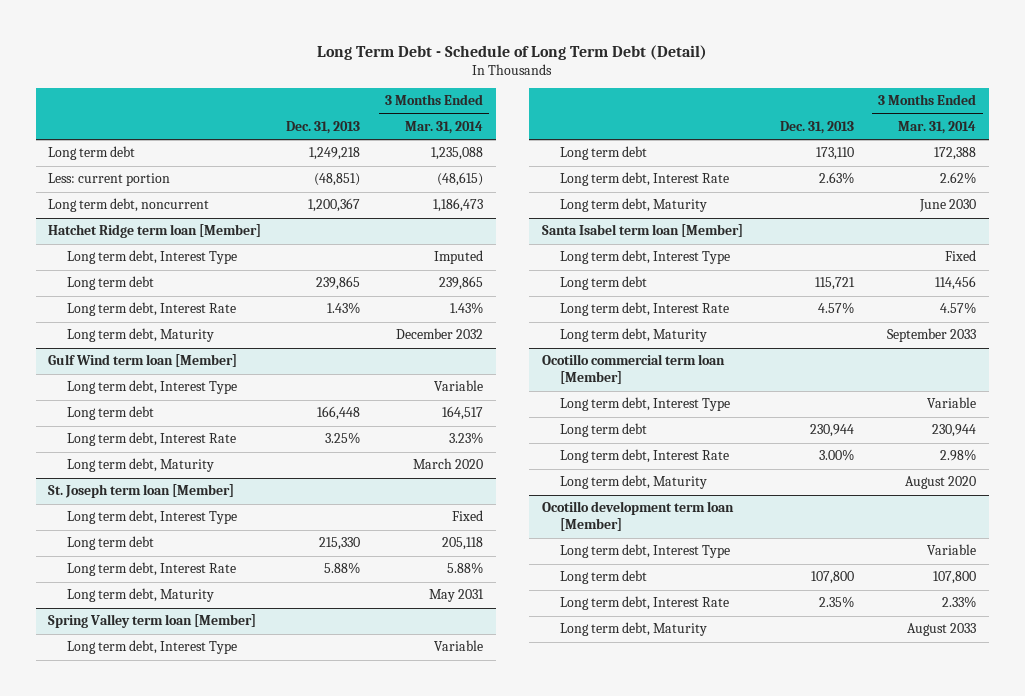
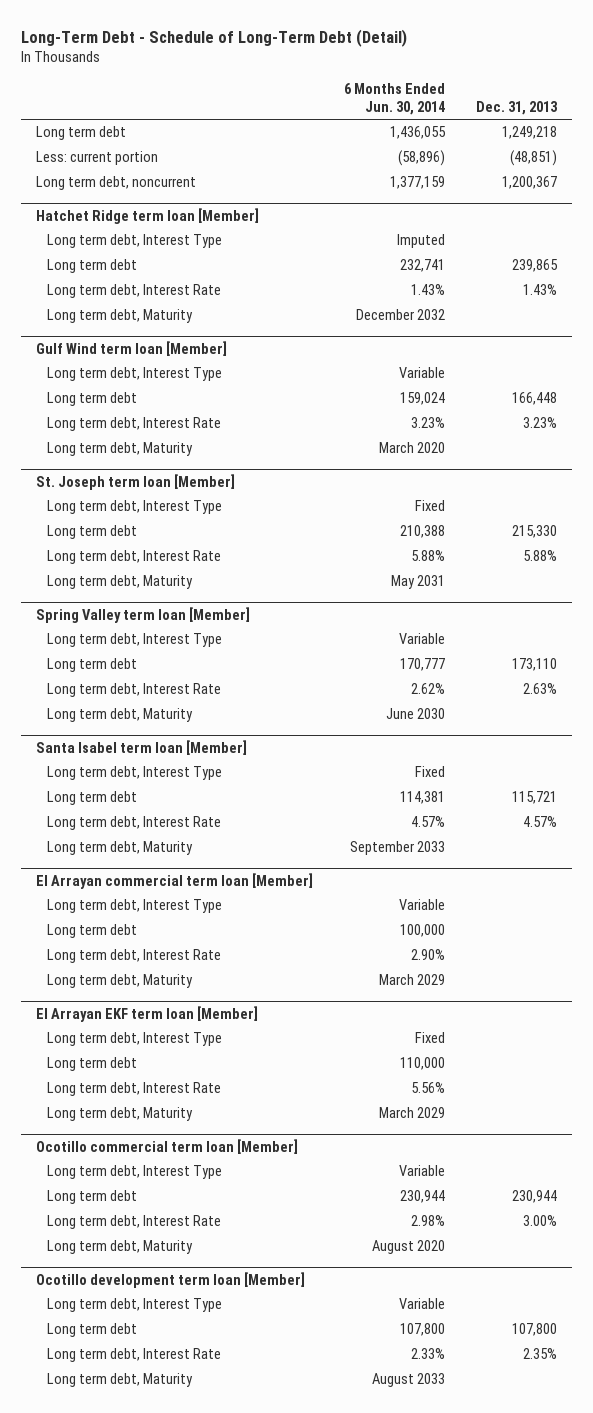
- Long Term Debt - Schedule of Long Term Debt (Detail)
+ Long-Term Debt - Schedule of Long-Term Debt (Detail)
- | Dec. 31, 2013 | 3 Months Ended Mar. 31, 2014
+ | 6 Months Ended Jun. 30, 2014 | Dec. 31, 2013
@ Gulf Wind term loan [Member]
- Long term debt, Interest Rate | 3.25% | 3.23%
+ Long term debt, Interest Rate | 3.23% | 3.23%
+ El Arrayan commercial term loan [Member]
+ Long term debt, Interest Type | Variable |
+ Long term debt | 100,000 |
+ Long term debt, Interest Rate | 2.90% |
+ Long term debt, Maturity | March 2029 |
+ El Arrayan EKF term loan [Member]
+ Long term debt, Interest Type | Fixed |
+ Long term debt | 110,000 |
+ Long term debt, Interest Rate | 5.56% |
+ Long term debt, Maturity | March 2029 |

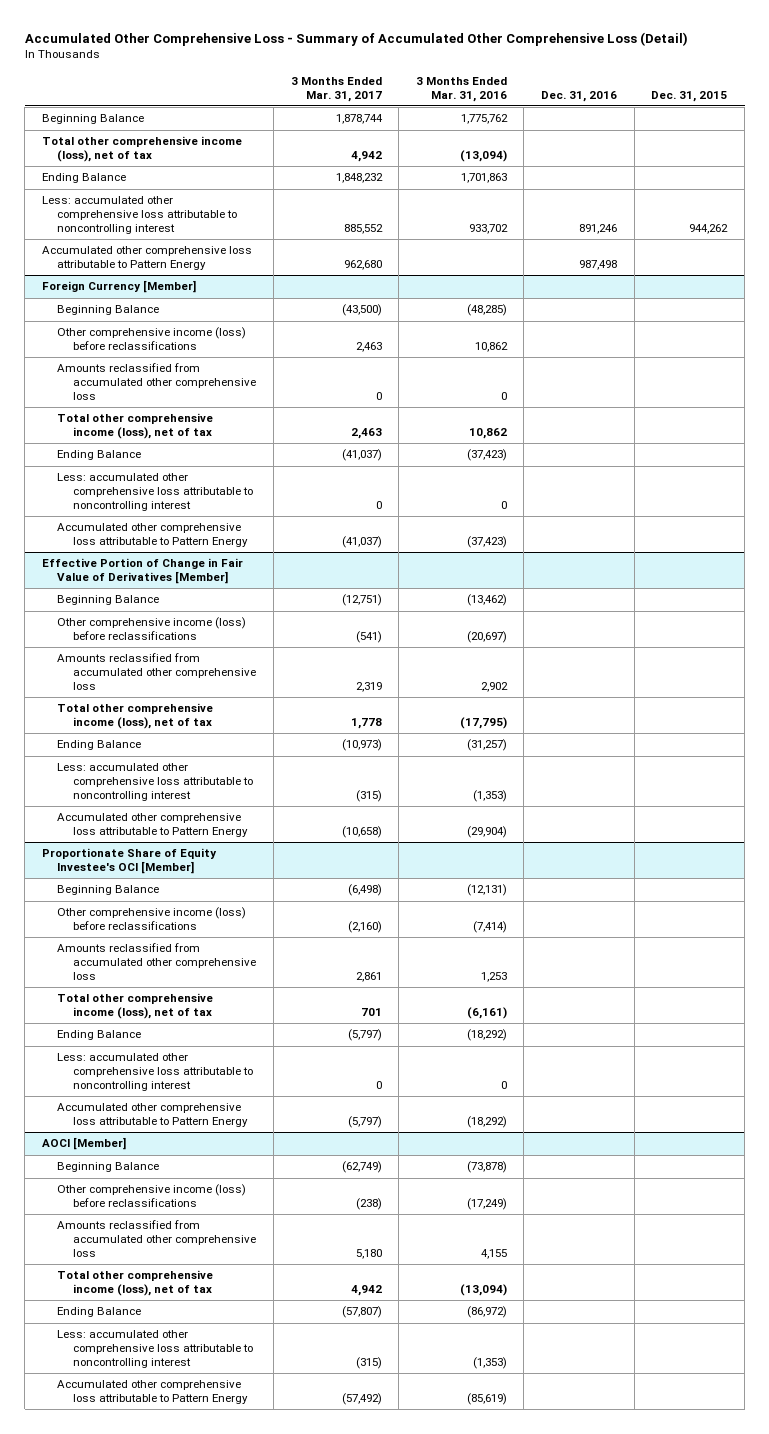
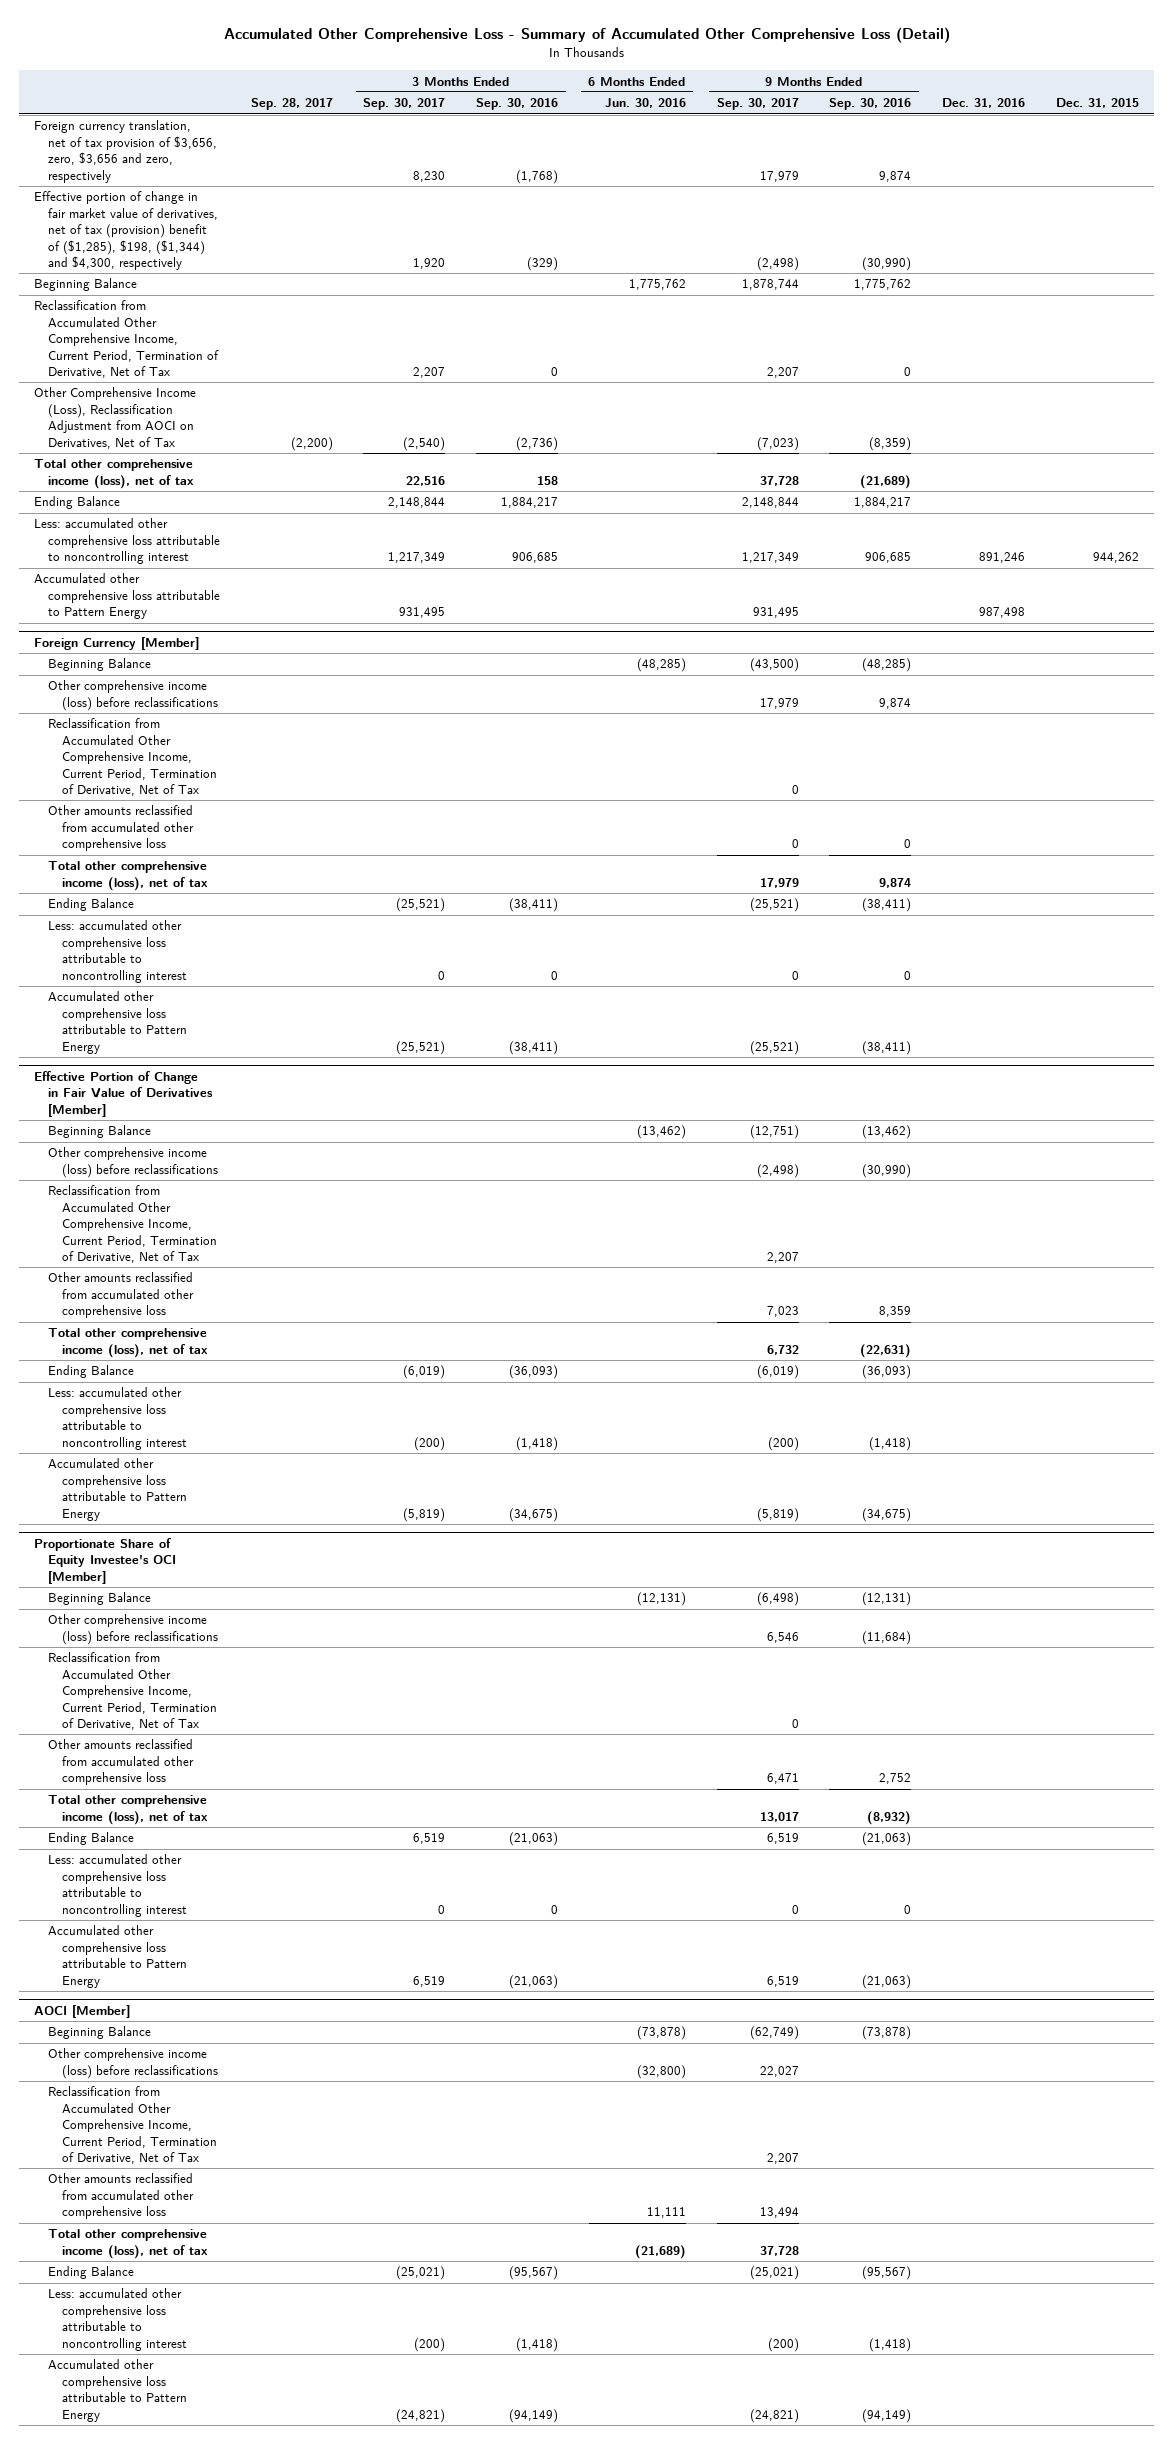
- | 3 Months Ended Mar. 31, 2017 | 3 Months Ended Mar. 31, 2016 | Dec. 31, 2016 | Dec. 31, 2015
+ | Sep. 28, 2017 | 3 Months Ended Sep. 30, 2017 | 3 Months Ended Sep. 30, 2016 | 6 Months Ended Jun. 30, 2016 | 9 Months Ended Sep. 30, 2017 | 9 Months Ended Sep. 30, 2016 | Dec. 31, 2016 | Dec. 31, 2015
+ Foreign currency translation, net of tax provision of $3,656, zero, $3,656 and zero, respectively | | 8,230 | (1,768) | | 17,979 | 9,874 | |
+ Effective portion of change in fair market value of derivatives, net of tax (provision) benefit of ($1,285), $198, ($1,344) and $4,300, respectively | | 1,920 | (329) | | (2,498) | (30,990) | |
+ Reclassification from Accumulated Other Comprehensive Income, Current Period, Termination of Derivative, Net of Tax | | 2,207 | 0 | | 2,207 | 0 | |
+ Other Comprehensive Income (Loss), Reclassification Adjustment from AOCI on Derivatives, Net of Tax | (2,200) | (2,540) | (2,736) | | (7,023) | (8,359) | |
@ Foreign Currency [Member]
- Amounts reclassified from accumulated other comprehensive loss | 0 | 0 | |
+ Reclassification from Accumulated Other Comprehensive Income, Current Period, Termination of Derivative, Net of Tax | | | | | 0 | | |
+ Other amounts reclassified from accumulated other comprehensive loss | | | | | 0 | 0 | |
@ Effective Portion of Change in Fair Value of Derivatives [Member]
- Amounts reclassified from accumulated other comprehensive loss | 2,319 | 2,902 | |
+ Reclassification from Accumulated Other Comprehensive Income, Current Period, Termination of Derivative, Net of Tax | | | | | 2,207 | | |
+ Other amounts reclassified from accumulated other comprehensive loss | | | | | 7,023 | 8,359 | |
@ Proportionate Share of Equity Investee's OCI [Member]
- Amounts reclassified from accumulated other comprehensive loss | 2,861 | 1,253 | |
+ Reclassification from Accumulated Other Comprehensive Income, Current Period, Termination of Derivative, Net of Tax | | | | | 0 | | |
+ Other amounts reclassified from accumulated other comprehensive loss | | | | | 6,471 | 2,752 | |
@ AOCI [Member]
- Amounts reclassified from accumulated other comprehensive loss | 5,180 | 4,155 | |
+ Reclassification from Accumulated Other Comprehensive Income, Current Period, Termination of Derivative, Net of Tax | | | | | 2,207 | | |
+ Other amounts reclassified from accumulated other comprehensive loss | | | | 11,111 | 13,494 | | |

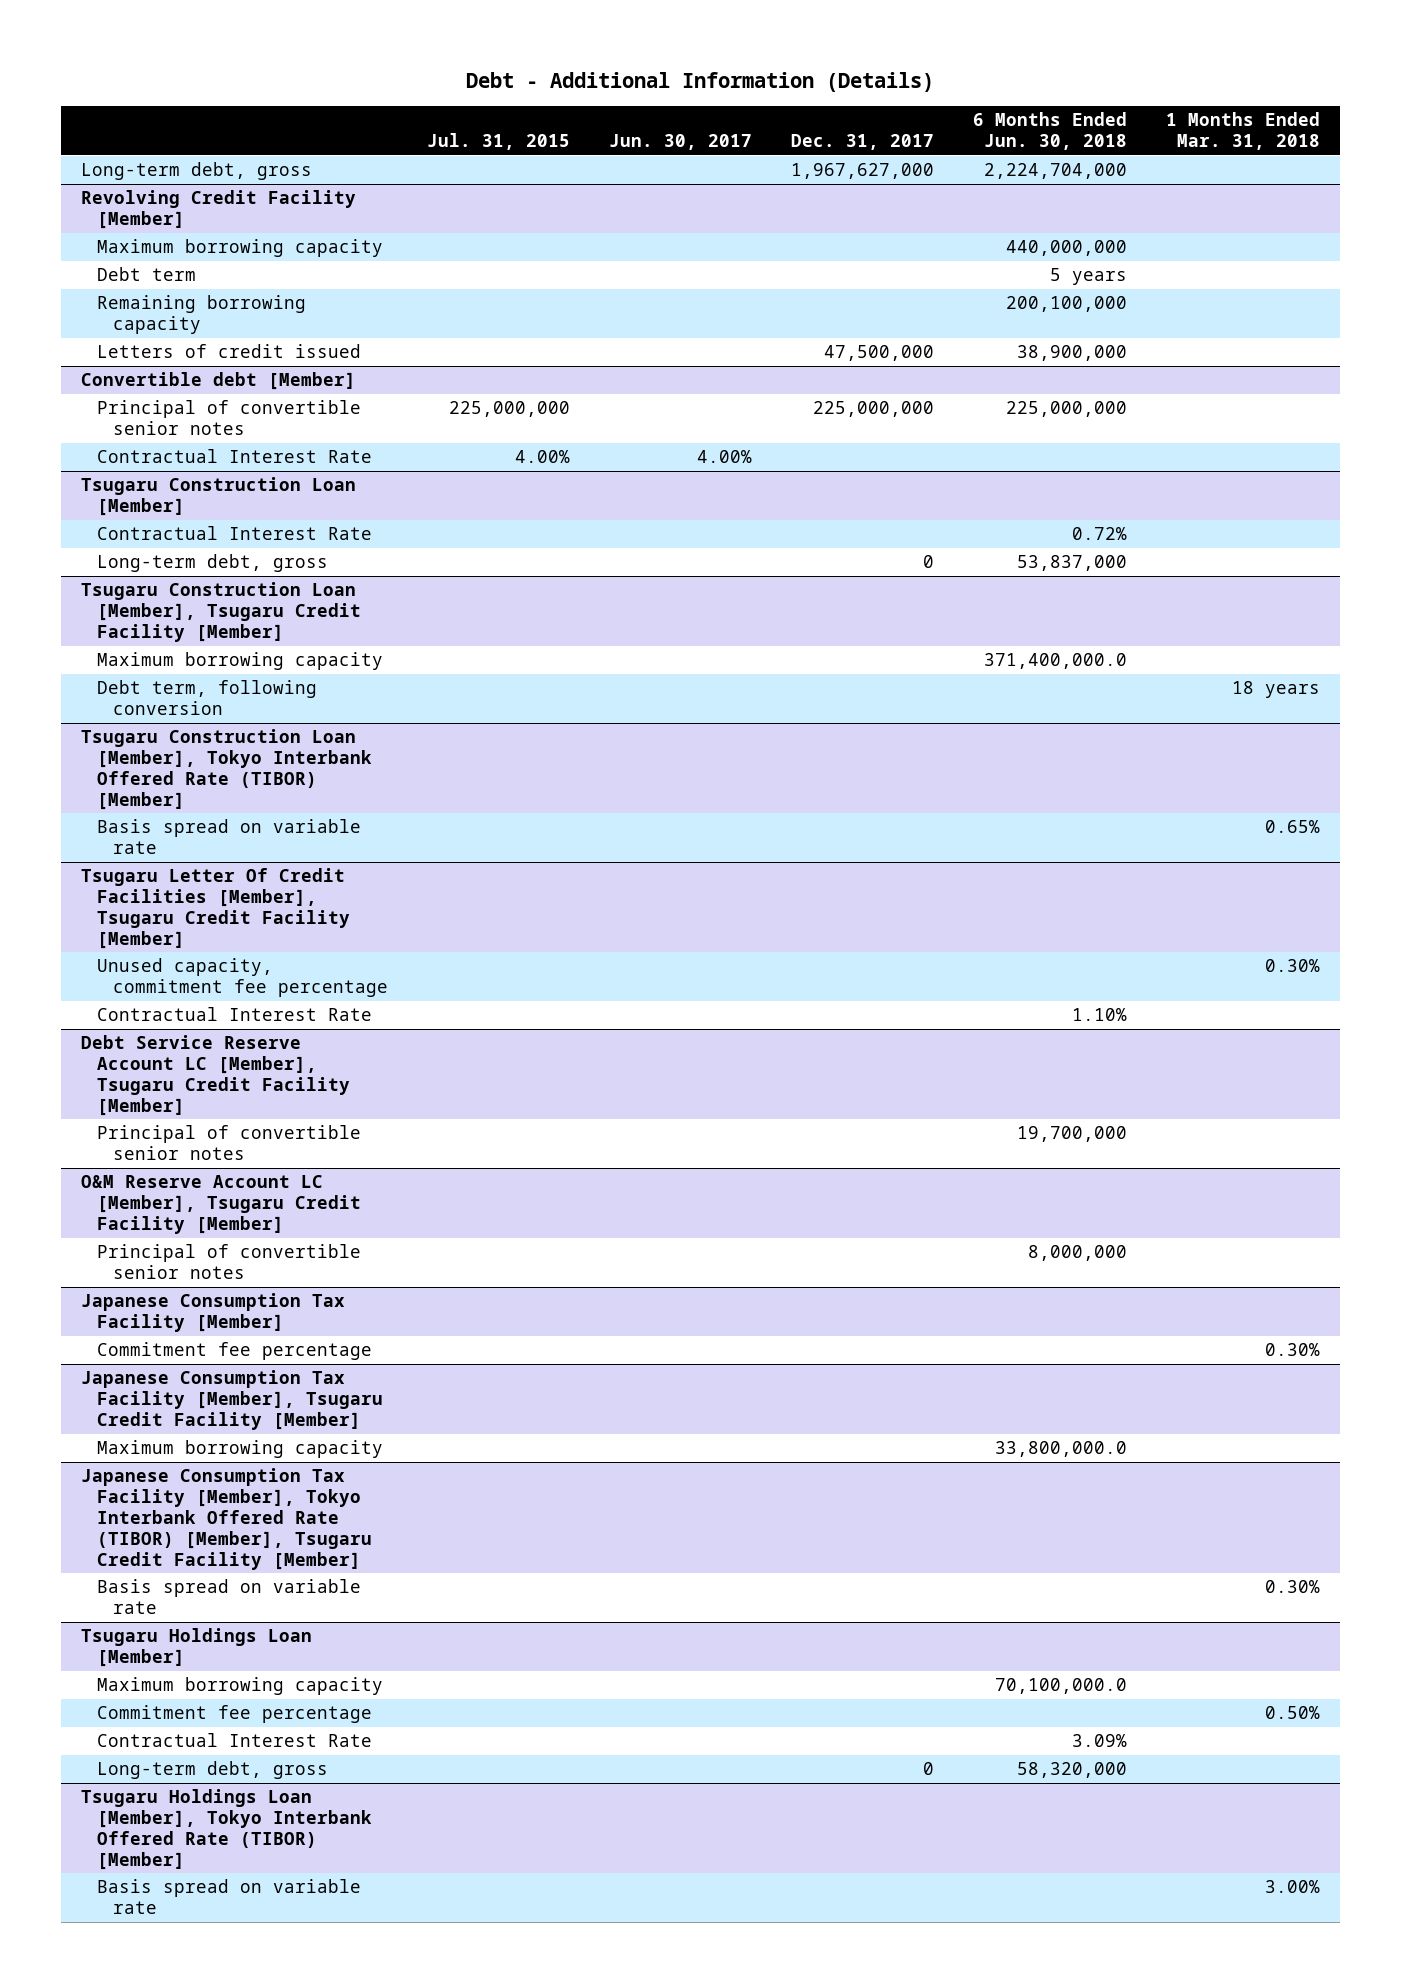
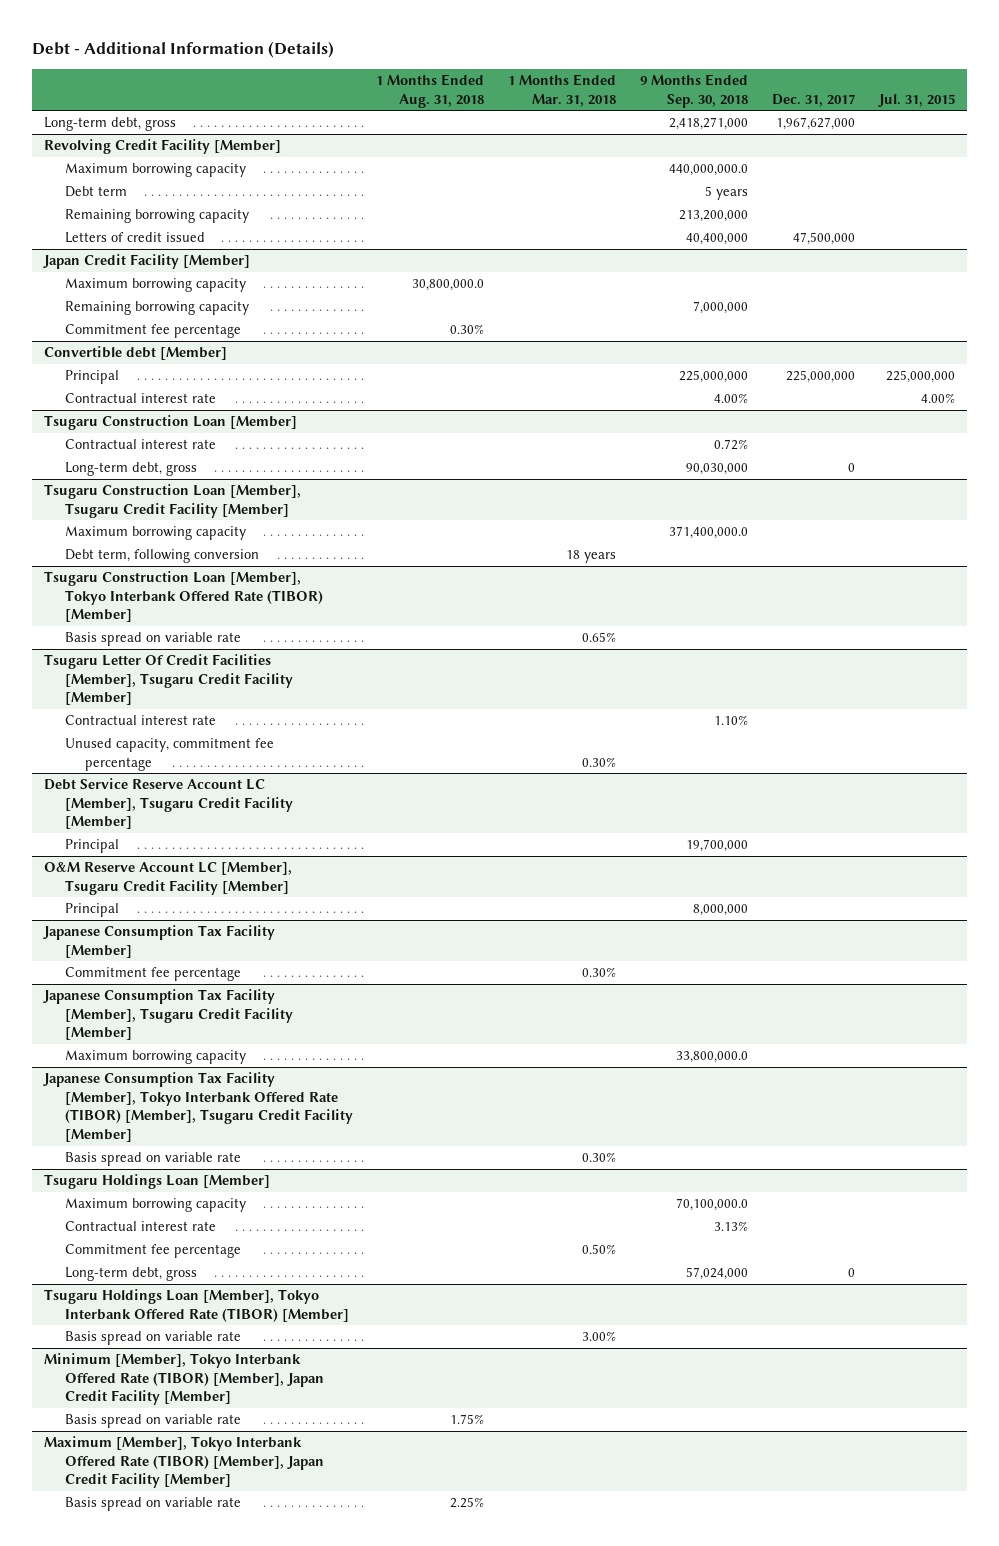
- | Jul. 31, 2015 | Jun. 30, 2017 | Dec. 31, 2017 | 6 Months Ended Jun. 30, 2018 | 1 Months Ended Mar. 31, 2018
+ | 1 Months Ended Aug. 31, 2018 | 1 Months Ended Mar. 31, 2018 | 9 Months Ended Sep. 30, 2018 | Dec. 31, 2017 | Jul. 31, 2015
+ Japan Credit Facility [Member]
+ Maximum borrowing capacity | 30,800,000.0 | | | |
+ Remaining borrowing capacity | | | 7,000,000 | |
+ Commitment fee percentage | 0.30% | | | |
@ Convertible debt [Member]
- Principal of convertible senior notes | 225,000,000 | | 225,000,000 | 225,000,000 |
- Contractual Interest Rate | 4.00% | 4.00% | | |
+ Principal | | | 225,000,000 | 225,000,000 | 225,000,000
+ Contractual interest rate | | | 4.00% | | 4.00%
@ Tsugaru Construction Loan [Member]
- Contractual Interest Rate | | | | 0.72% |
+ Contractual interest rate | | | 0.72% | |
@ Tsugaru Letter Of Credit Facilities [Member], Tsugaru Credit Facility [Member]
+ Contractual interest rate | | | 1.10% | |
- Contractual Interest Rate | | | | 1.10% |
@ Debt Service Reserve Account LC [Member], Tsugaru Credit Facility [Member]
- Principal of convertible senior notes | | | | 19,700,000 |
+ Principal | | | 19,700,000 | |
@ O&M Reserve Account LC [Member], Tsugaru Credit Facility [Member]
- Principal of convertible senior notes | | | | 8,000,000 |
+ Principal | | | 8,000,000 | |
@ Tsugaru Holdings Loan [Member]
+ Contractual interest rate | | | 3.13% | |
- Contractual Interest Rate | | | | 3.09% |
+ Minimum [Member], Tokyo Interbank Offered Rate (TIBOR) [Member], Japan Credit Facility [Member]
+ Basis spread on variable rate | 1.75% | | | |
+ Maximum [Member], Tokyo Interbank Offered Rate (TIBOR) [Member], Japan Credit Facility [Member]
+ Basis spread on variable rate | 2.25% | | | |

